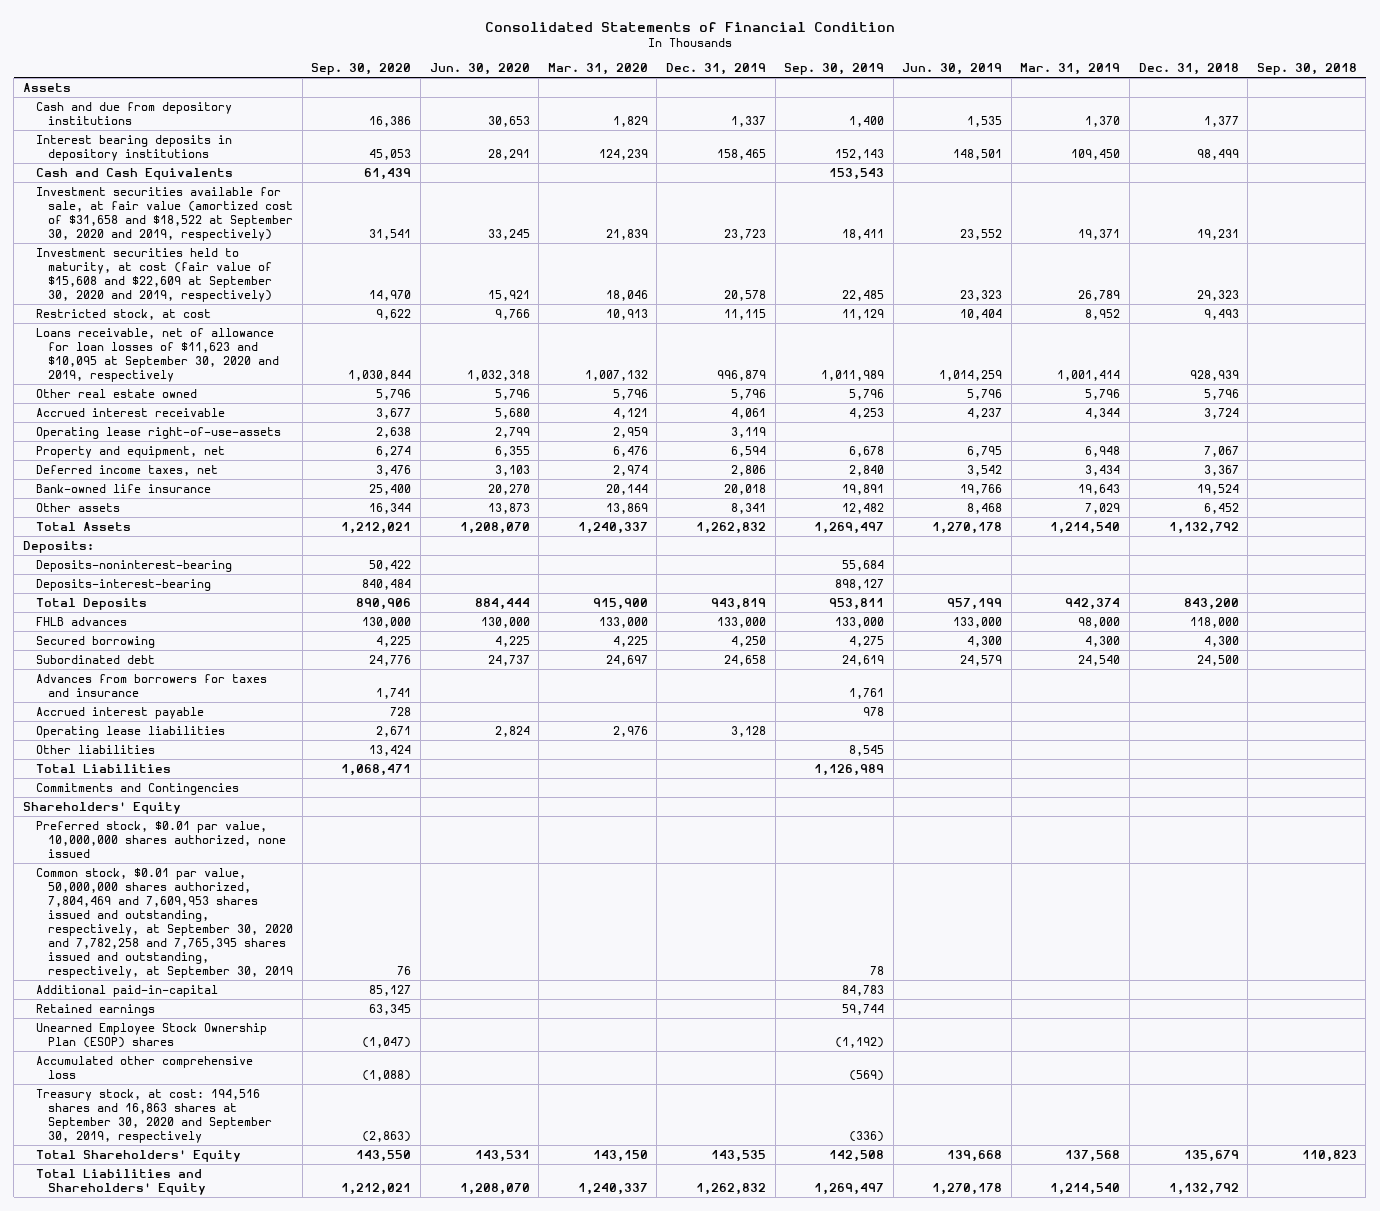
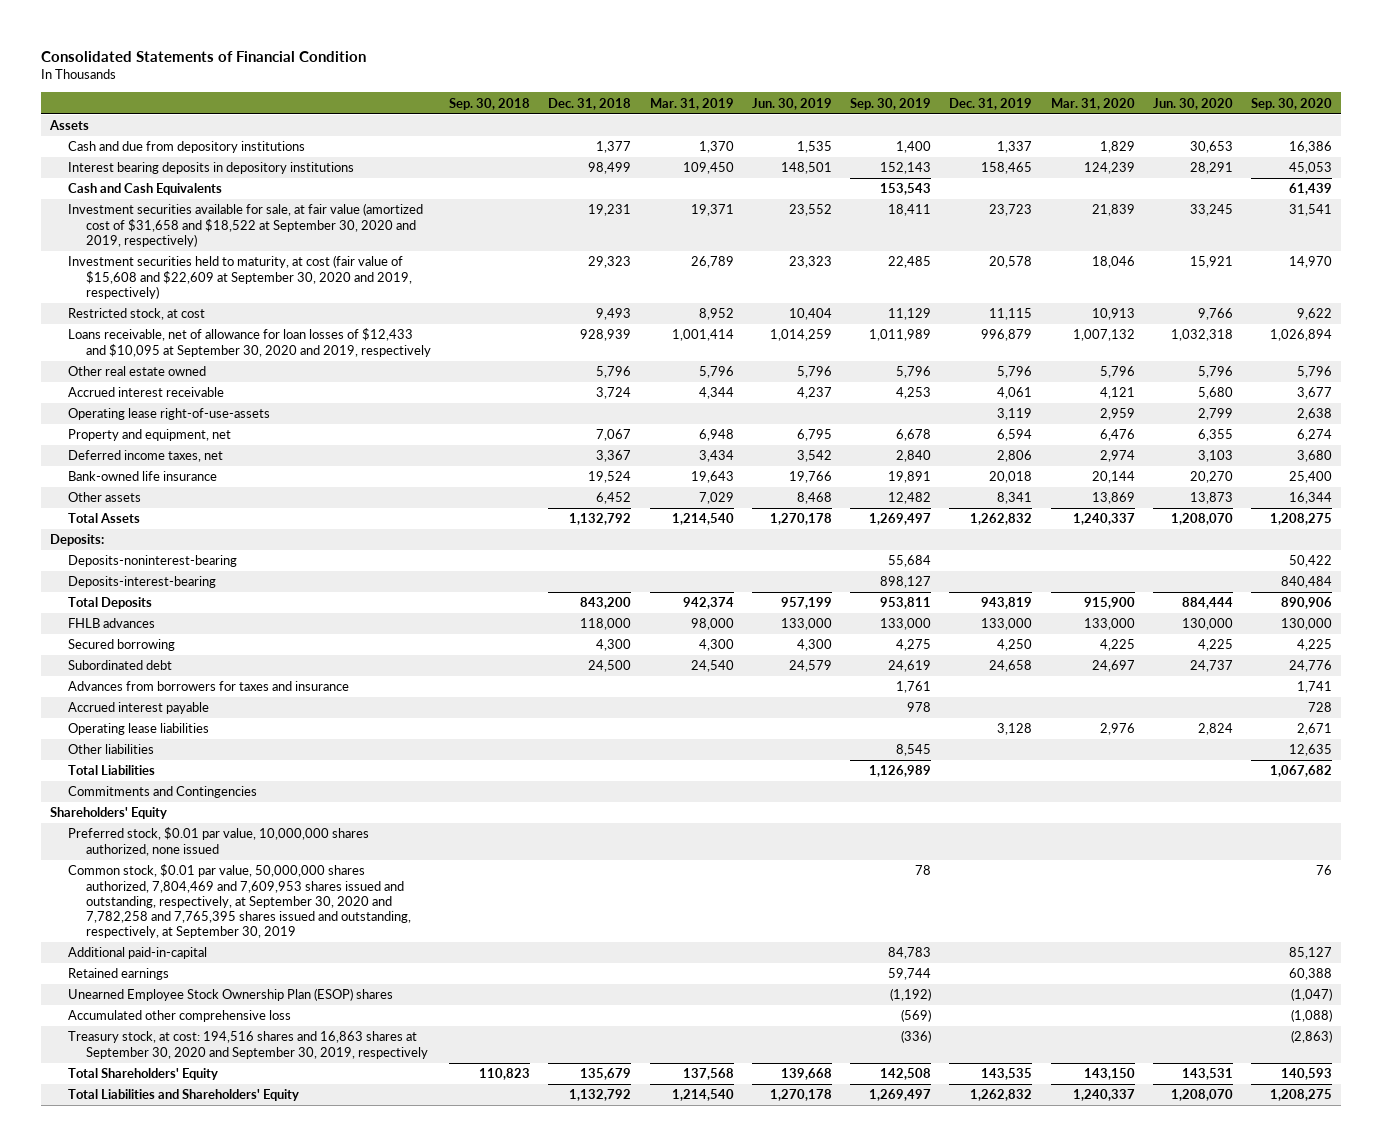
- | Sep. 30, 2020 | Jun. 30, 2020 | Mar. 31, 2020 | Dec. 31, 2019 | Sep. 30, 2019 | Jun. 30, 2019 | Mar. 31, 2019 | Dec. 31, 2018 | Sep. 30, 2018
+ | Sep. 30, 2018 | Dec. 31, 2018 | Mar. 31, 2019 | Jun. 30, 2019 | Sep. 30, 2019 | Dec. 31, 2019 | Mar. 31, 2020 | Jun. 30, 2020 | Sep. 30, 2020
- Loans receivable, net of allowance for loan losses of $11,623 and $10,095 at September 30, 2020 and 2019, respectively | 1,030,844 | 1,032,318 | 1,007,132 | 996,879 | 1,011,989 | 1,014,259 | 1,001,414 | 928,939 |
+ Loans receivable, net of allowance for loan losses of $12,433 and $10,095 at September 30, 2020 and 2019, respectively | | 928,939 | 1,001,414 | 1,014,259 | 1,011,989 | 996,879 | 1,007,132 | 1,032,318 | 1,026,894
- Deferred income taxes, net | 3,476 | 3,103 | 2,974 | 2,806 | 2,840 | 3,542 | 3,434 | 3,367 |
+ Deferred income taxes, net | | 3,367 | 3,434 | 3,542 | 2,840 | 2,806 | 2,974 | 3,103 | 3,680
- Total Assets | 1,212,021 | 1,208,070 | 1,240,337 | 1,262,832 | 1,269,497 | 1,270,178 | 1,214,540 | 1,132,792 |
+ Total Assets | | 1,132,792 | 1,214,540 | 1,270,178 | 1,269,497 | 1,262,832 | 1,240,337 | 1,208,070 | 1,208,275
- Other liabilities | 13,424 | | | | 8,545 | | | |
- Total Liabilities | 1,068,471 | | | | 1,126,989 | | | |
+ Other liabilities | | | | | 8,545 | | | | 12,635
+ Total Liabilities | | | | | 1,126,989 | | | | 1,067,682
- Retained earnings | 63,345 | | | | 59,744 | | | |
+ Retained earnings | | | | | 59,744 | | | | 60,388
- Total Shareholders' Equity | 143,550 | 143,531 | 143,150 | 143,535 | 142,508 | 139,668 | 137,568 | 135,679 | 110,823
- Total Liabilities and Shareholders' Equity | 1,212,021 | 1,208,070 | 1,240,337 | 1,262,832 | 1,269,497 | 1,270,178 | 1,214,540 | 1,132,792 |
+ Total Shareholders' Equity | 110,823 | 135,679 | 137,568 | 139,668 | 142,508 | 143,535 | 143,150 | 143,531 | 140,593
+ Total Liabilities and Shareholders' Equity | | 1,132,792 | 1,214,540 | 1,270,178 | 1,269,497 | 1,262,832 | 1,240,337 | 1,208,070 | 1,208,275

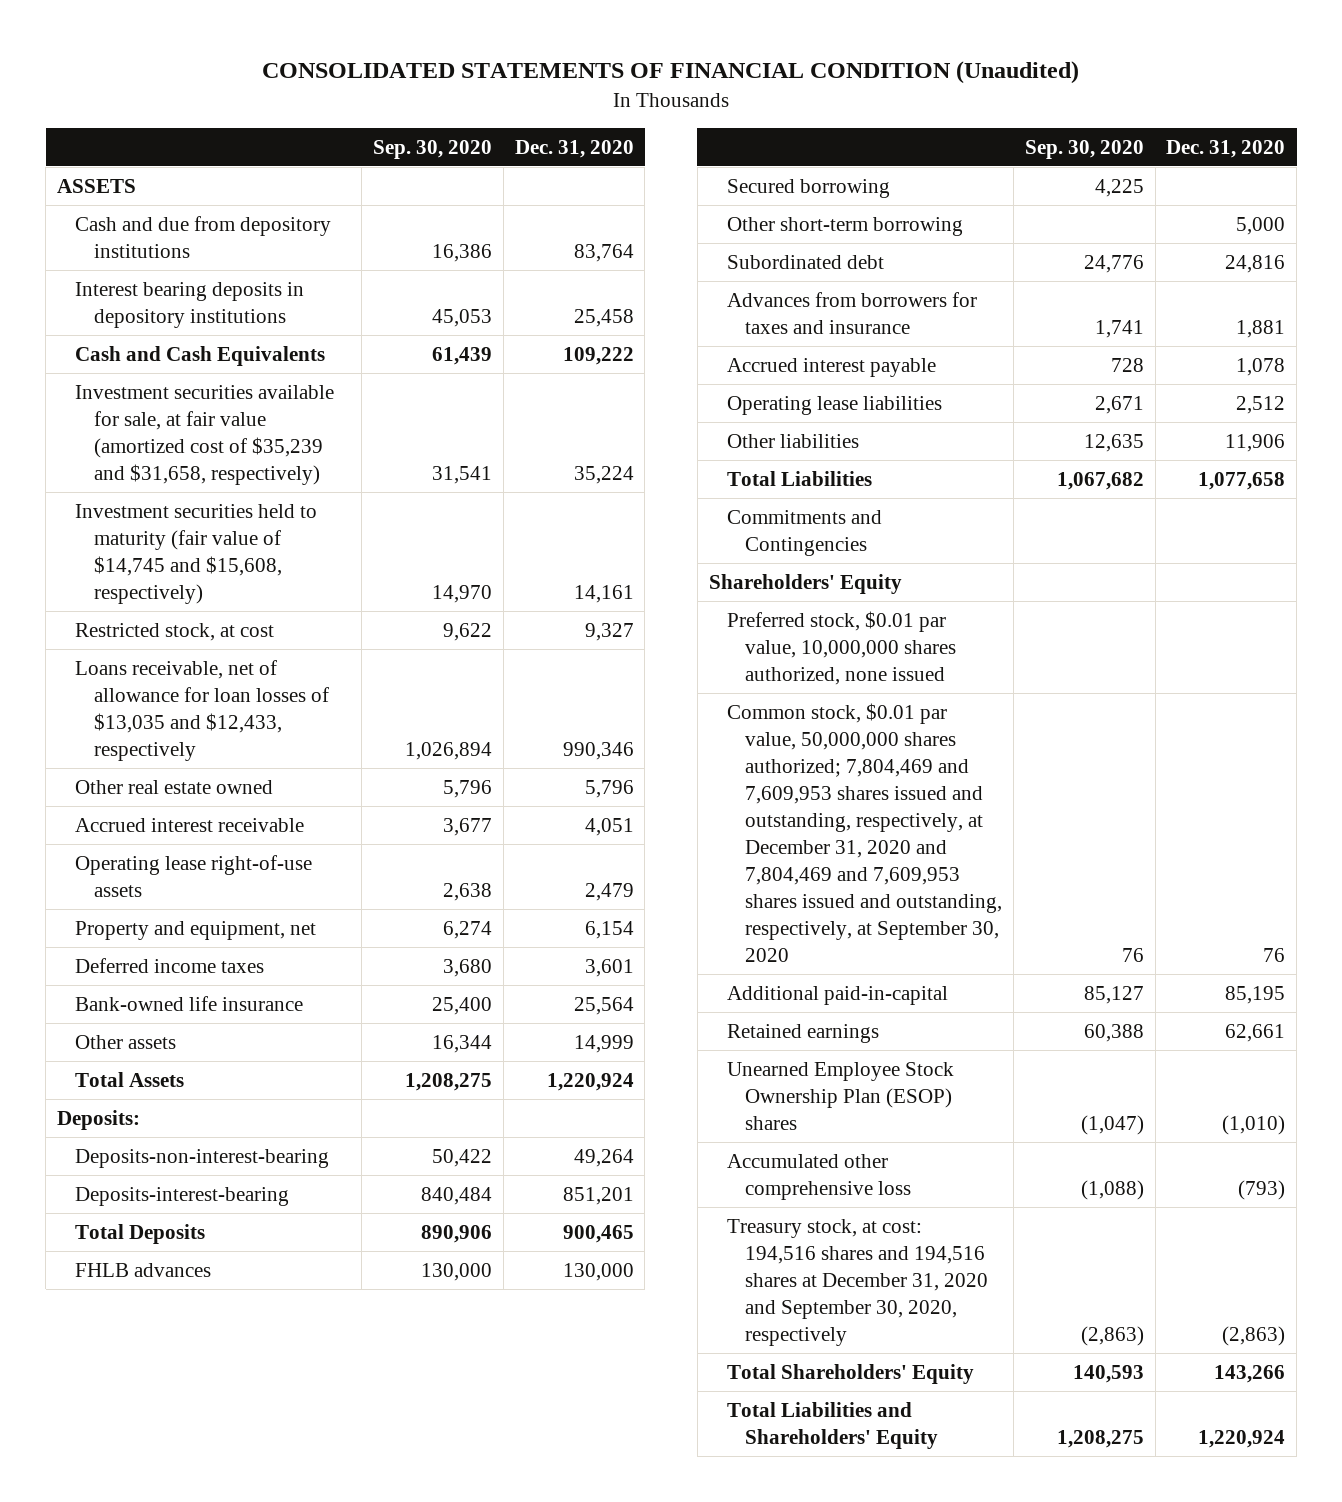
- Consolidated Statements of Financial Condition
+ CONSOLIDATED STATEMENTS OF FINANCIAL CONDITION (Unaudited)
- | Sep. 30, 2018 | Dec. 31, 2018 | Mar. 31, 2019 | Jun. 30, 2019 | Sep. 30, 2019 | Dec. 31, 2019 | Mar. 31, 2020 | Jun. 30, 2020 | Sep. 30, 2020
+ | Sep. 30, 2020 | Dec. 31, 2020
- Assets
+ ASSETS
- Investment securities available for sale, at fair value (amortized cost of $31,658 and $18,522 at September 30, 2020 and 2019, respectively) | | 19,231 | 19,371 | 23,552 | 18,411 | 23,723 | 21,839 | 33,245 | 31,541
- Investment securities held to maturity, at cost (fair value of $15,608 and $22,609 at September 30, 2020 and 2019, respectively) | | 29,323 | 26,789 | 23,323 | 22,485 | 20,578 | 18,046 | 15,921 | 14,970
+ Investment securities available for sale, at fair value (amortized cost of $35,239 and $31,658, respectively) | 31,541 | 35,224
+ Investment securities held to maturity (fair value of $14,745 and $15,608, respectively) | 14,970 | 14,161
- Loans receivable, net of allowance for loan losses of $12,433 and $10,095 at September 30, 2020 and 2019, respectively | | 928,939 | 1,001,414 | 1,014,259 | 1,011,989 | 996,879 | 1,007,132 | 1,032,318 | 1,026,894
+ Loans receivable, net of allowance for loan losses of $13,035 and $12,433, respectively | 1,026,894 | 990,346
- Operating lease right-of-use-assets | | | | | | 3,119 | 2,959 | 2,799 | 2,638
+ Operating lease right-of-use assets | 2,638 | 2,479
- Deferred income taxes, net | | 3,367 | 3,434 | 3,542 | 2,840 | 2,806 | 2,974 | 3,103 | 3,680
+ Deferred income taxes | 3,680 | 3,601
- Deposits-noninterest-bearing | | | | | 55,684 | | | | 50,422
+ Deposits-non-interest-bearing | 50,422 | 49,264
+ Other short-term borrowing | | 5,000
- Common stock, $0.01 par value, 50,000,000 shares authorized, 7,804,469 and 7,609,953 shares issued and outstanding, respectively, at September 30, 2020 and 7,782,258 and 7,765,395 shares issued and outstanding, respectively, at September 30, 2019 | | | | | 78 | | | | 76
+ Common stock, $0.01 par value, 50,000,000 shares authorized; 7,804,469 and 7,609,953 shares issued and outstanding, respectively, at December 31, 2020 and 7,804,469 and 7,609,953 shares issued and outstanding, respectively, at September 30, 2020 | 76 | 76
- Treasury stock, at cost: 194,516 shares and 16,863 shares at September 30, 2020 and September 30, 2019, respectively | | | | | (336) | | | | (2,863)
+ Treasury stock, at cost: 194,516 shares and 194,516 shares at December 31, 2020 and September 30, 2020, respectively | (2,863) | (2,863)

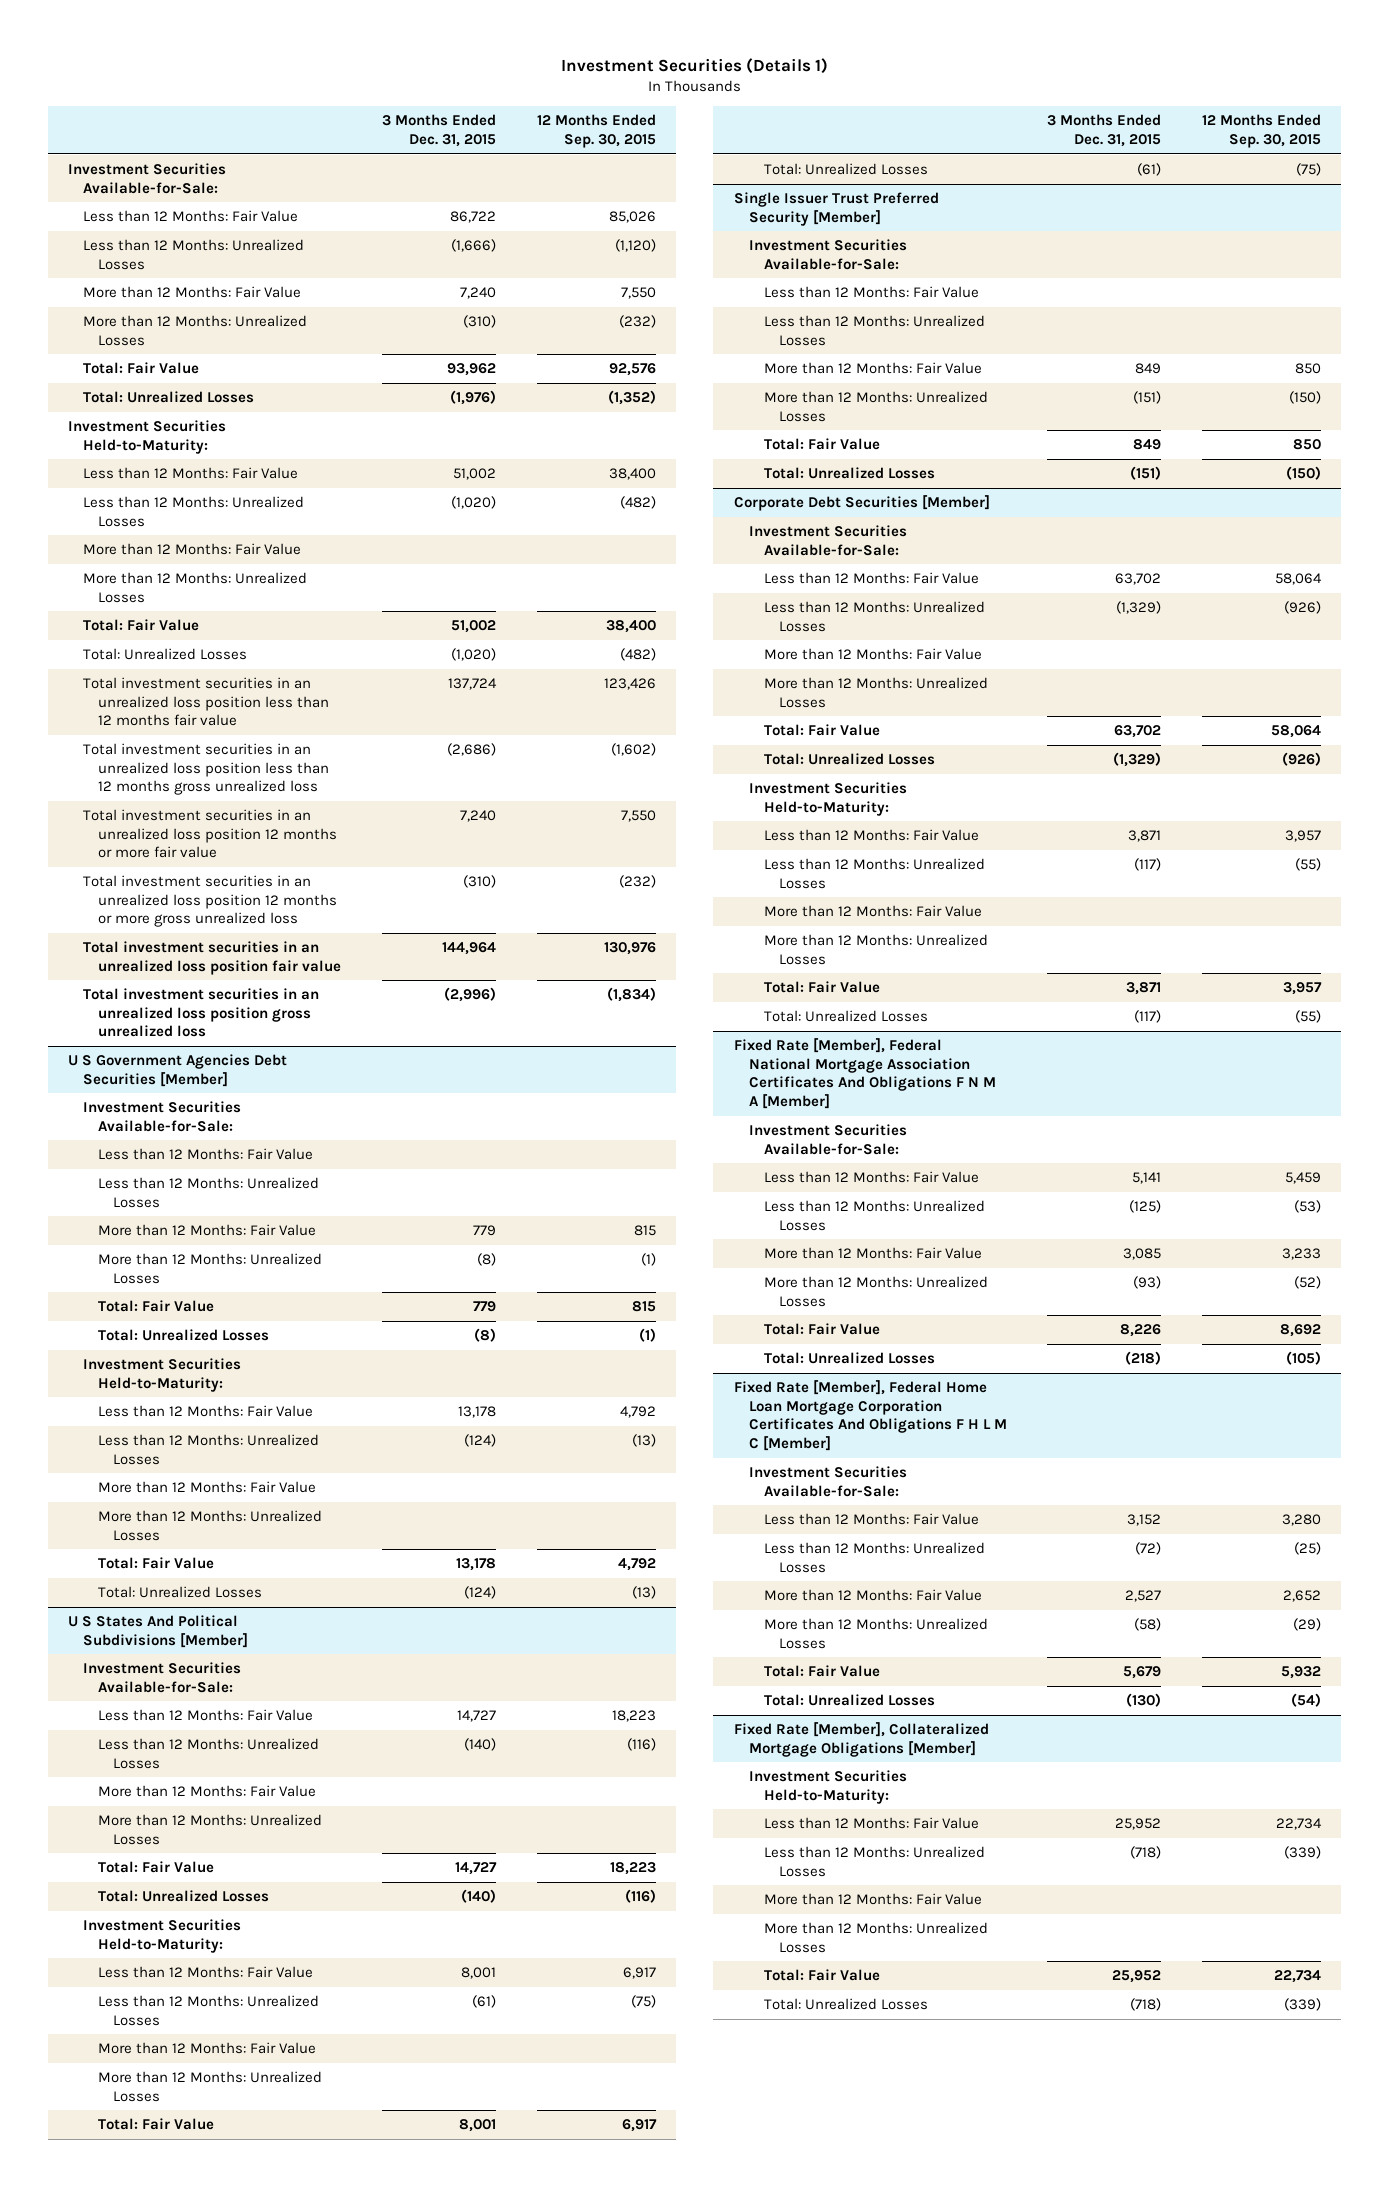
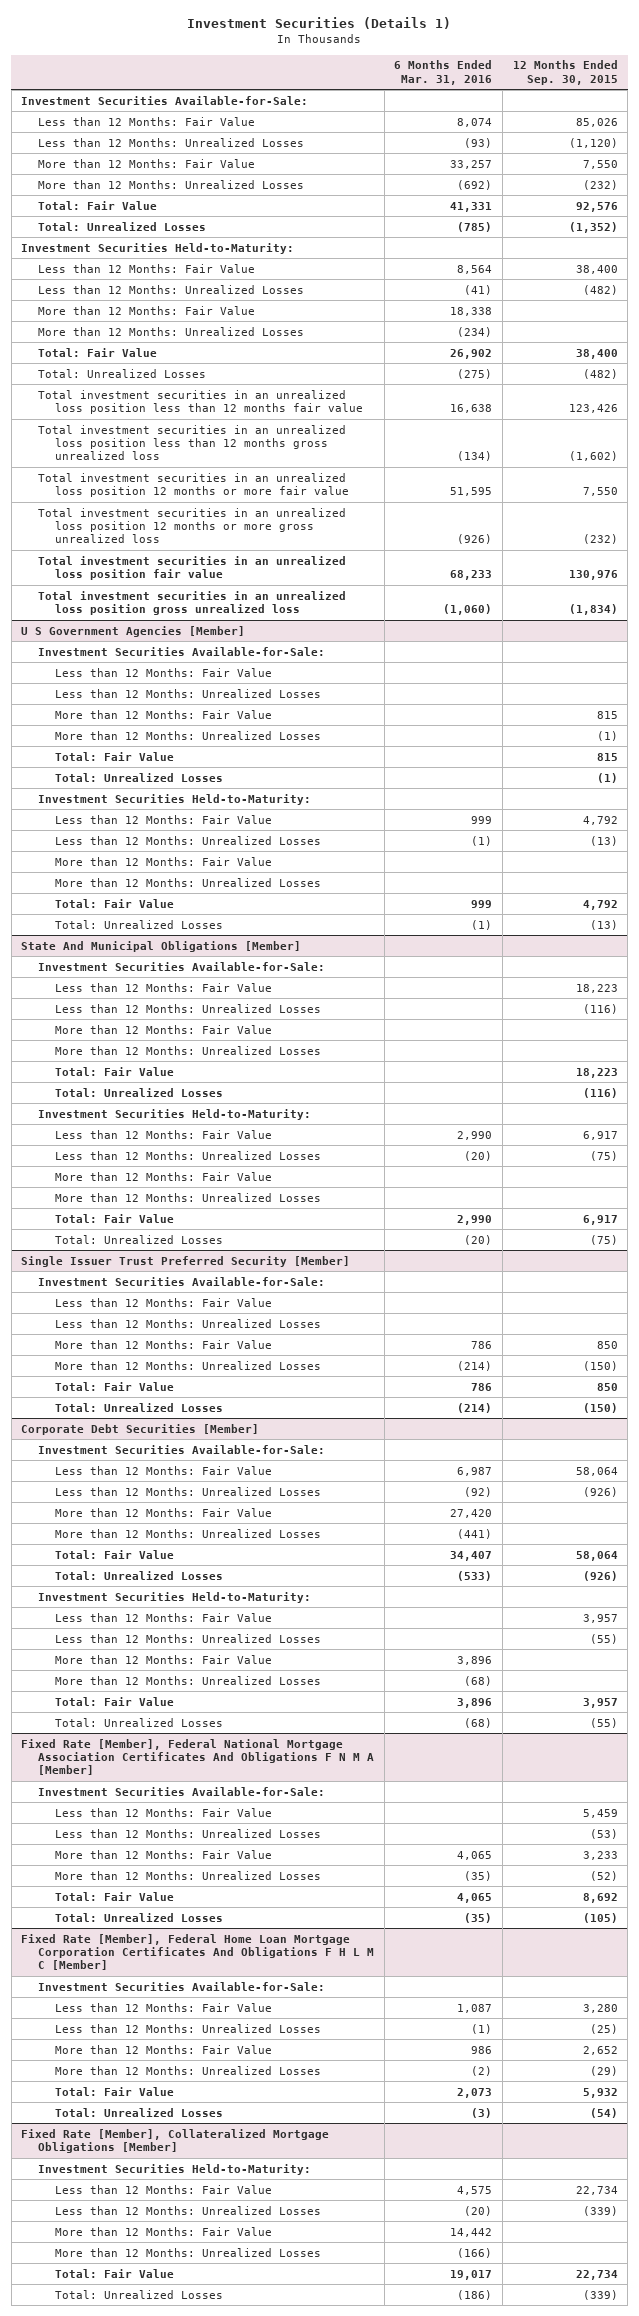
- | 3 Months Ended Dec. 31, 2015 | 12 Months Ended Sep. 30, 2015
+ | 6 Months Ended Mar. 31, 2016 | 12 Months Ended Sep. 30, 2015
- U S Government Agencies Debt Securities [Member]
+ U S Government Agencies [Member]
- U S States And Political Subdivisions [Member]
+ State And Municipal Obligations [Member]

